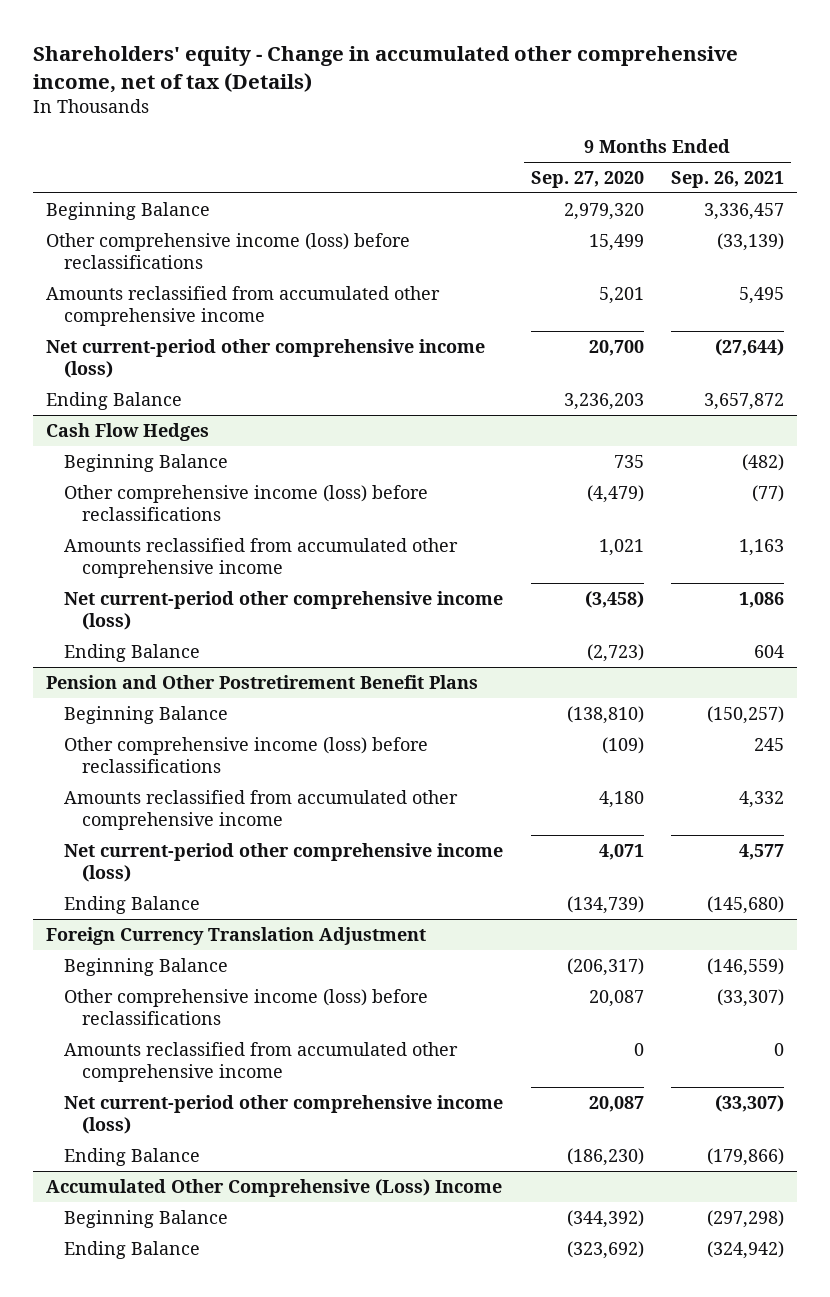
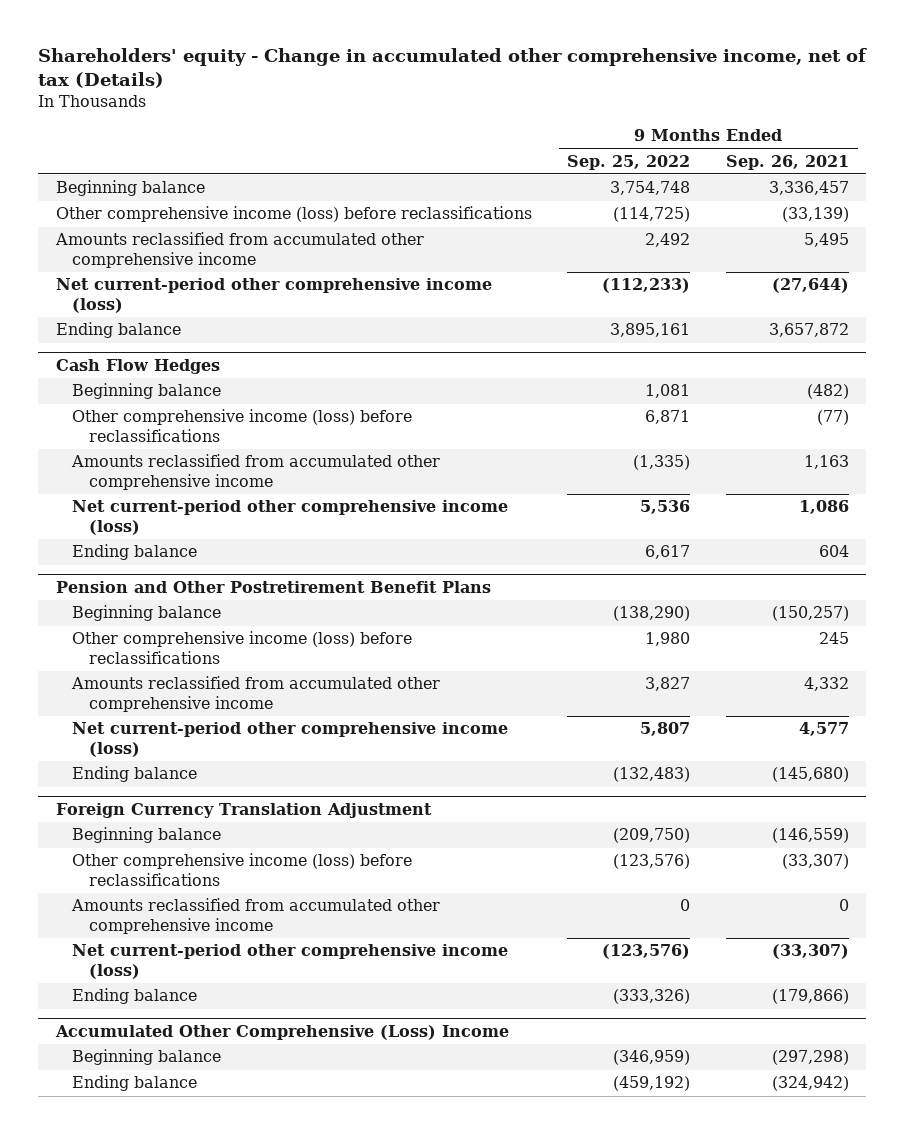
- | 9 Months Ended Sep. 27, 2020 | 9 Months Ended Sep. 26, 2021
+ | 9 Months Ended Sep. 25, 2022 | 9 Months Ended Sep. 26, 2021
- Beginning Balance | 2,979,320 | 3,336,457
+ Beginning balance | 3,754,748 | 3,336,457
- Ending Balance | 3,236,203 | 3,657,872
+ Ending balance | 3,895,161 | 3,657,872
@ Cash Flow Hedges
- Beginning Balance | 735 | (482)
+ Beginning balance | 1,081 | (482)
- Ending Balance | (2,723) | 604
+ Ending balance | 6,617 | 604
@ Pension and Other Postretirement Benefit Plans
- Beginning Balance | (138,810) | (150,257)
+ Beginning balance | (138,290) | (150,257)
- Ending Balance | (134,739) | (145,680)
+ Ending balance | (132,483) | (145,680)
@ Foreign Currency Translation Adjustment
- Beginning Balance | (206,317) | (146,559)
+ Beginning balance | (209,750) | (146,559)
- Ending Balance | (186,230) | (179,866)
+ Ending balance | (333,326) | (179,866)
@ Accumulated Other Comprehensive (Loss) Income
- Beginning Balance | (344,392) | (297,298)
- Ending Balance | (323,692) | (324,942)
+ Beginning balance | (346,959) | (297,298)
+ Ending balance | (459,192) | (324,942)

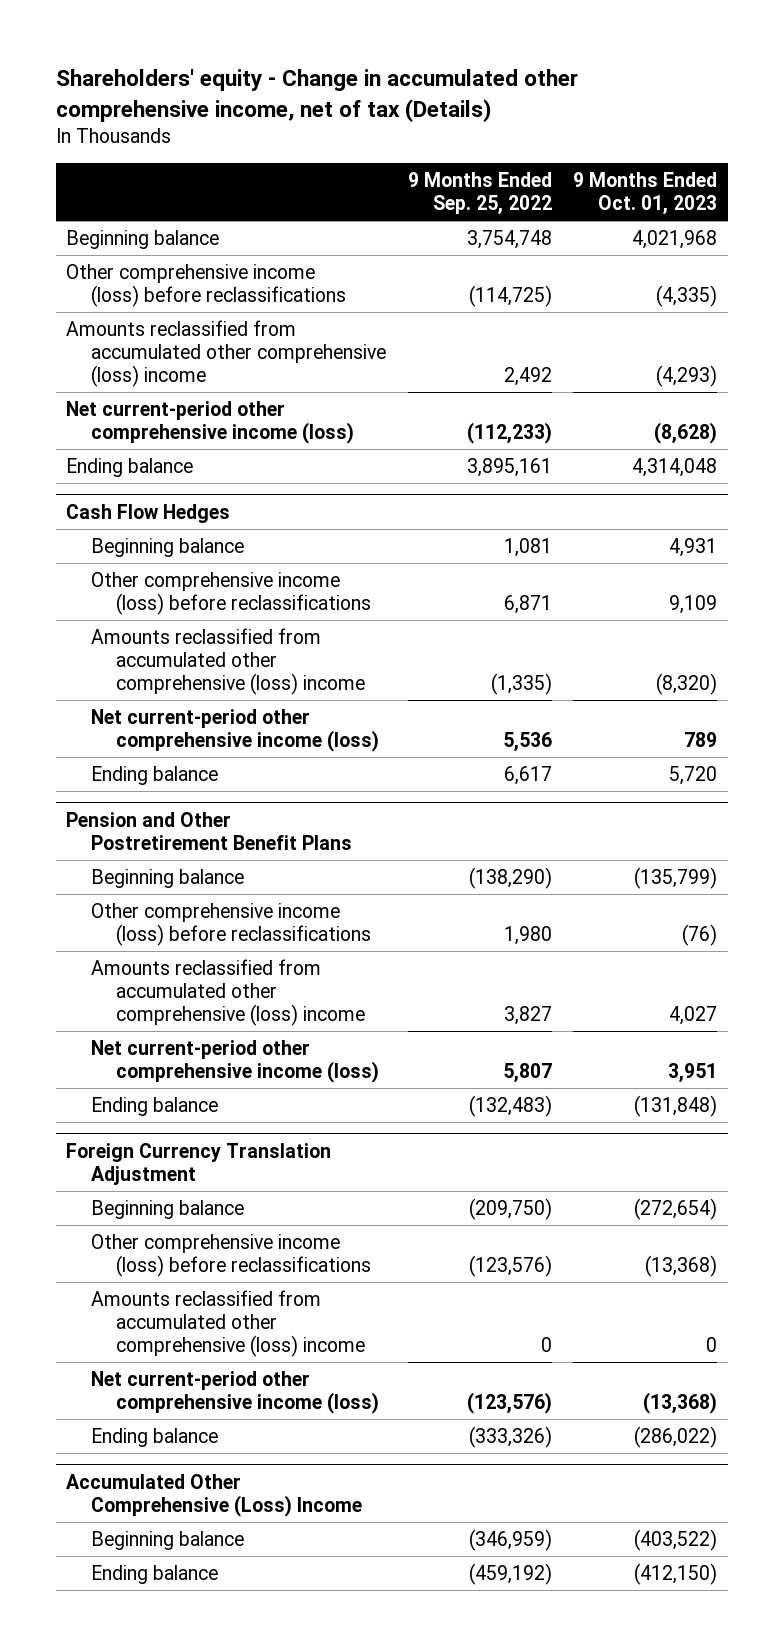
- | 9 Months Ended Sep. 25, 2022 | 9 Months Ended Sep. 26, 2021
+ | 9 Months Ended Sep. 25, 2022 | 9 Months Ended Oct. 01, 2023
- Amounts reclassified from accumulated other comprehensive income | 2,492 | 5,495
+ Amounts reclassified from accumulated other comprehensive (loss) income | 2,492 | (4,293)
@ Cash Flow Hedges
- Amounts reclassified from accumulated other comprehensive income | (1,335) | 1,163
+ Amounts reclassified from accumulated other comprehensive (loss) income | (1,335) | (8,320)
@ Pension and Other Postretirement Benefit Plans
- Amounts reclassified from accumulated other comprehensive income | 3,827 | 4,332
+ Amounts reclassified from accumulated other comprehensive (loss) income | 3,827 | 4,027
@ Foreign Currency Translation Adjustment
- Amounts reclassified from accumulated other comprehensive income | 0 | 0
+ Amounts reclassified from accumulated other comprehensive (loss) income | 0 | 0

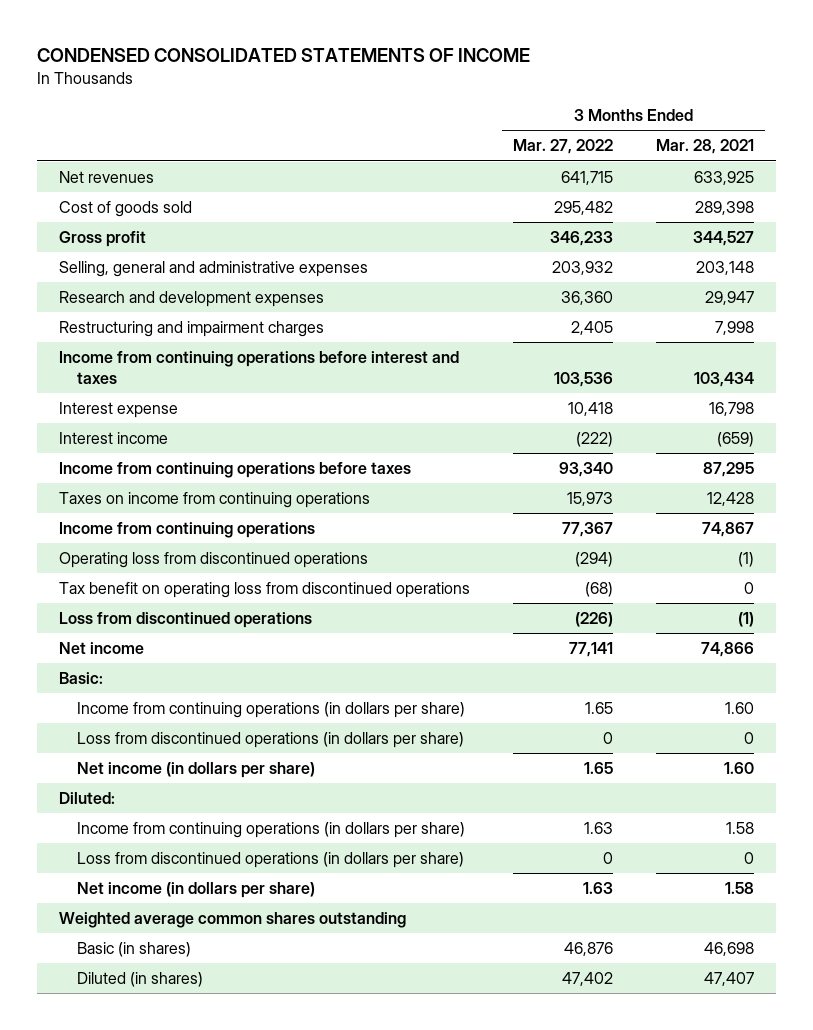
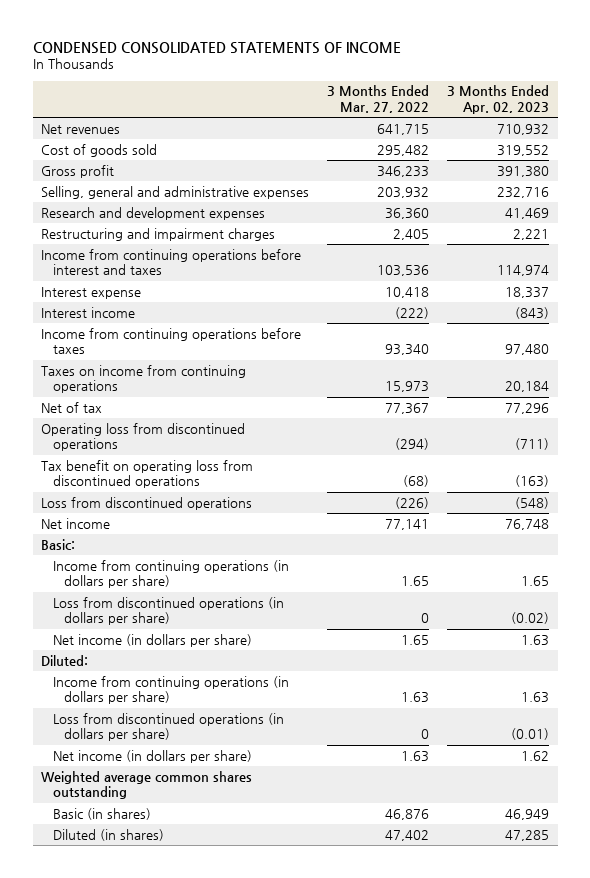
- | 3 Months Ended Mar. 27, 2022 | 3 Months Ended Mar. 28, 2021
+ | 3 Months Ended Mar. 27, 2022 | 3 Months Ended Apr. 02, 2023
- Income from continuing operations | 77,367 | 74,867
+ Net of tax | 77,367 | 77,296

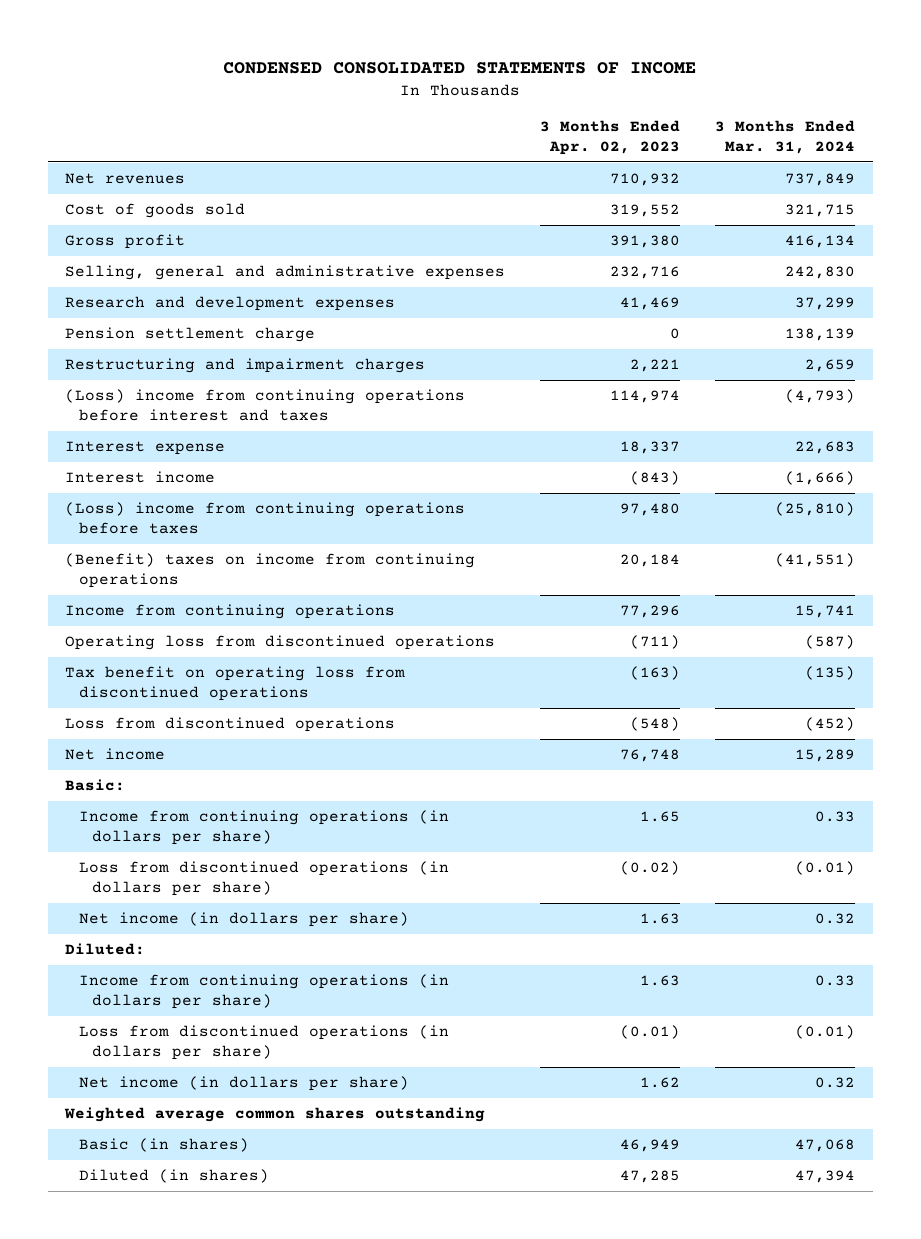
- | 3 Months Ended Mar. 27, 2022 | 3 Months Ended Apr. 02, 2023
+ | 3 Months Ended Apr. 02, 2023 | 3 Months Ended Mar. 31, 2024
+ Pension settlement charge | 0 | 138,139
- Income from continuing operations before interest and taxes | 103,536 | 114,974
+ (Loss) income from continuing operations before interest and taxes | 114,974 | (4,793)
- Income from continuing operations before taxes | 93,340 | 97,480
- Taxes on income from continuing operations | 15,973 | 20,184
- Net of tax | 77,367 | 77,296
+ (Loss) income from continuing operations before taxes | 97,480 | (25,810)
+ (Benefit) taxes on income from continuing operations | 20,184 | (41,551)
+ Income from continuing operations | 77,296 | 15,741

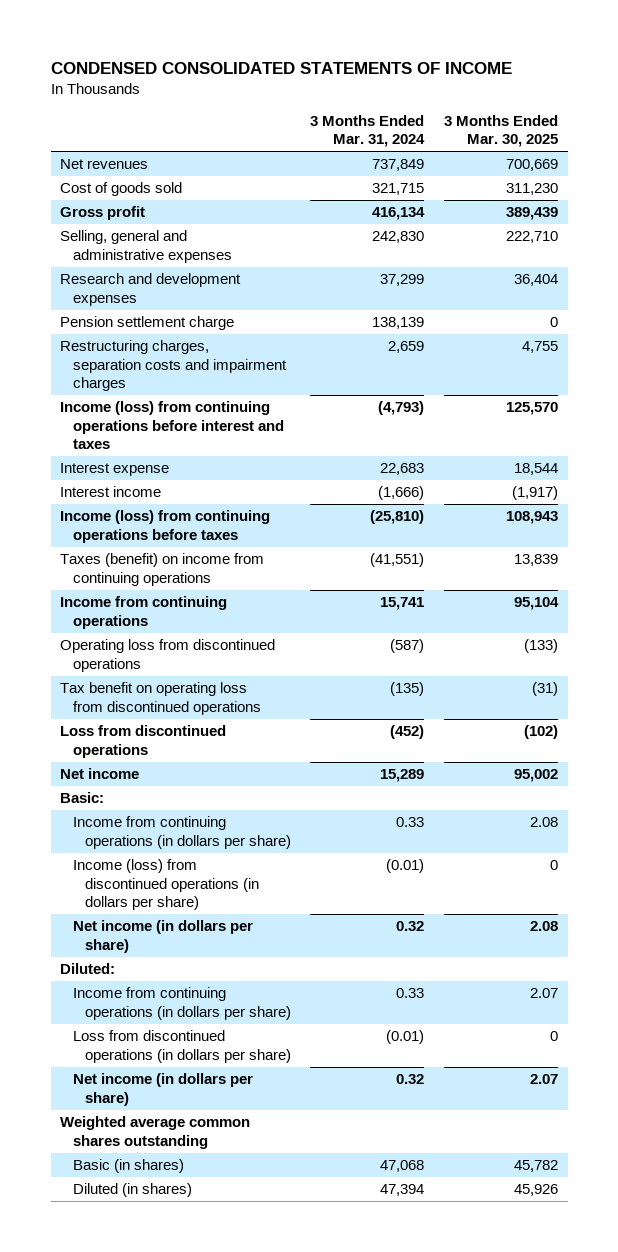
- | 3 Months Ended Apr. 02, 2023 | 3 Months Ended Mar. 31, 2024
+ | 3 Months Ended Mar. 31, 2024 | 3 Months Ended Mar. 30, 2025
- Restructuring and impairment charges | 2,221 | 2,659
- (Loss) income from continuing operations before interest and taxes | 114,974 | (4,793)
+ Restructuring charges, separation costs and impairment charges | 2,659 | 4,755
+ Income (loss) from continuing operations before interest and taxes | (4,793) | 125,570
- (Loss) income from continuing operations before taxes | 97,480 | (25,810)
- (Benefit) taxes on income from continuing operations | 20,184 | (41,551)
+ Income (loss) from continuing operations before taxes | (25,810) | 108,943
+ Taxes (benefit) on income from continuing operations | (41,551) | 13,839
- Loss from discontinued operations (in dollars per share) | (0.02) | (0.01)
+ Income (loss) from discontinued operations (in dollars per share) | (0.01) | 0

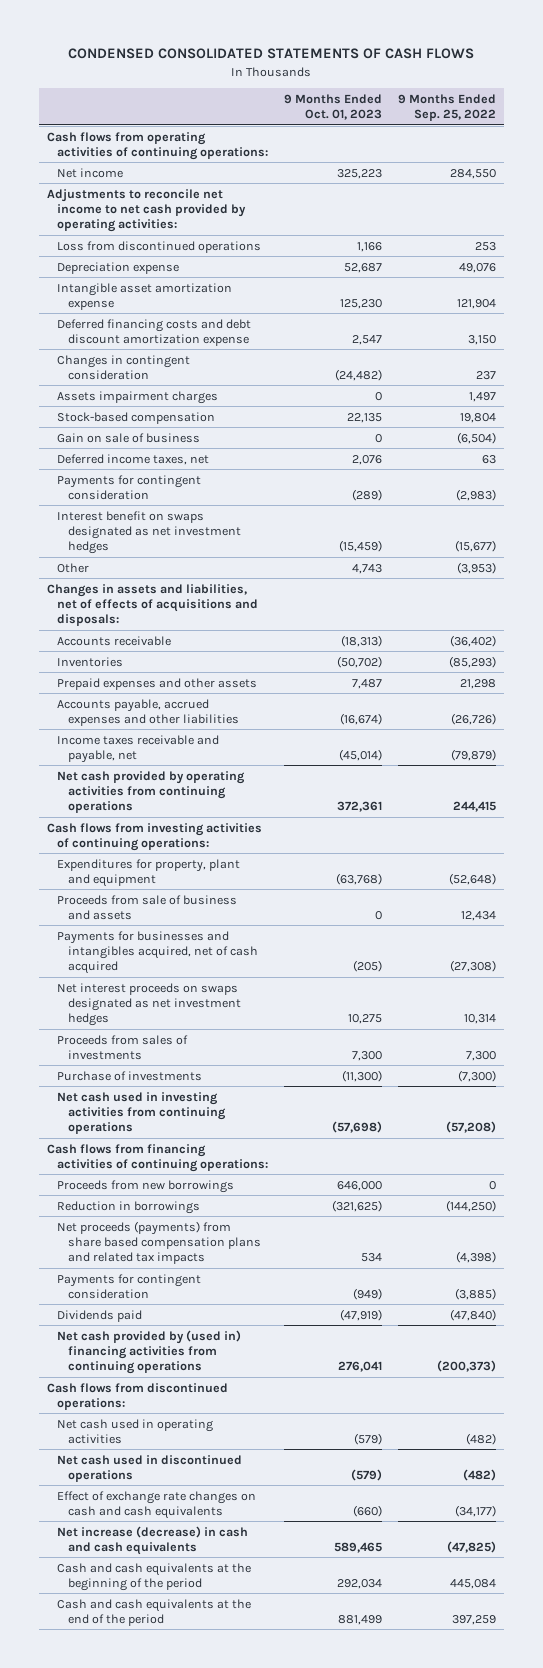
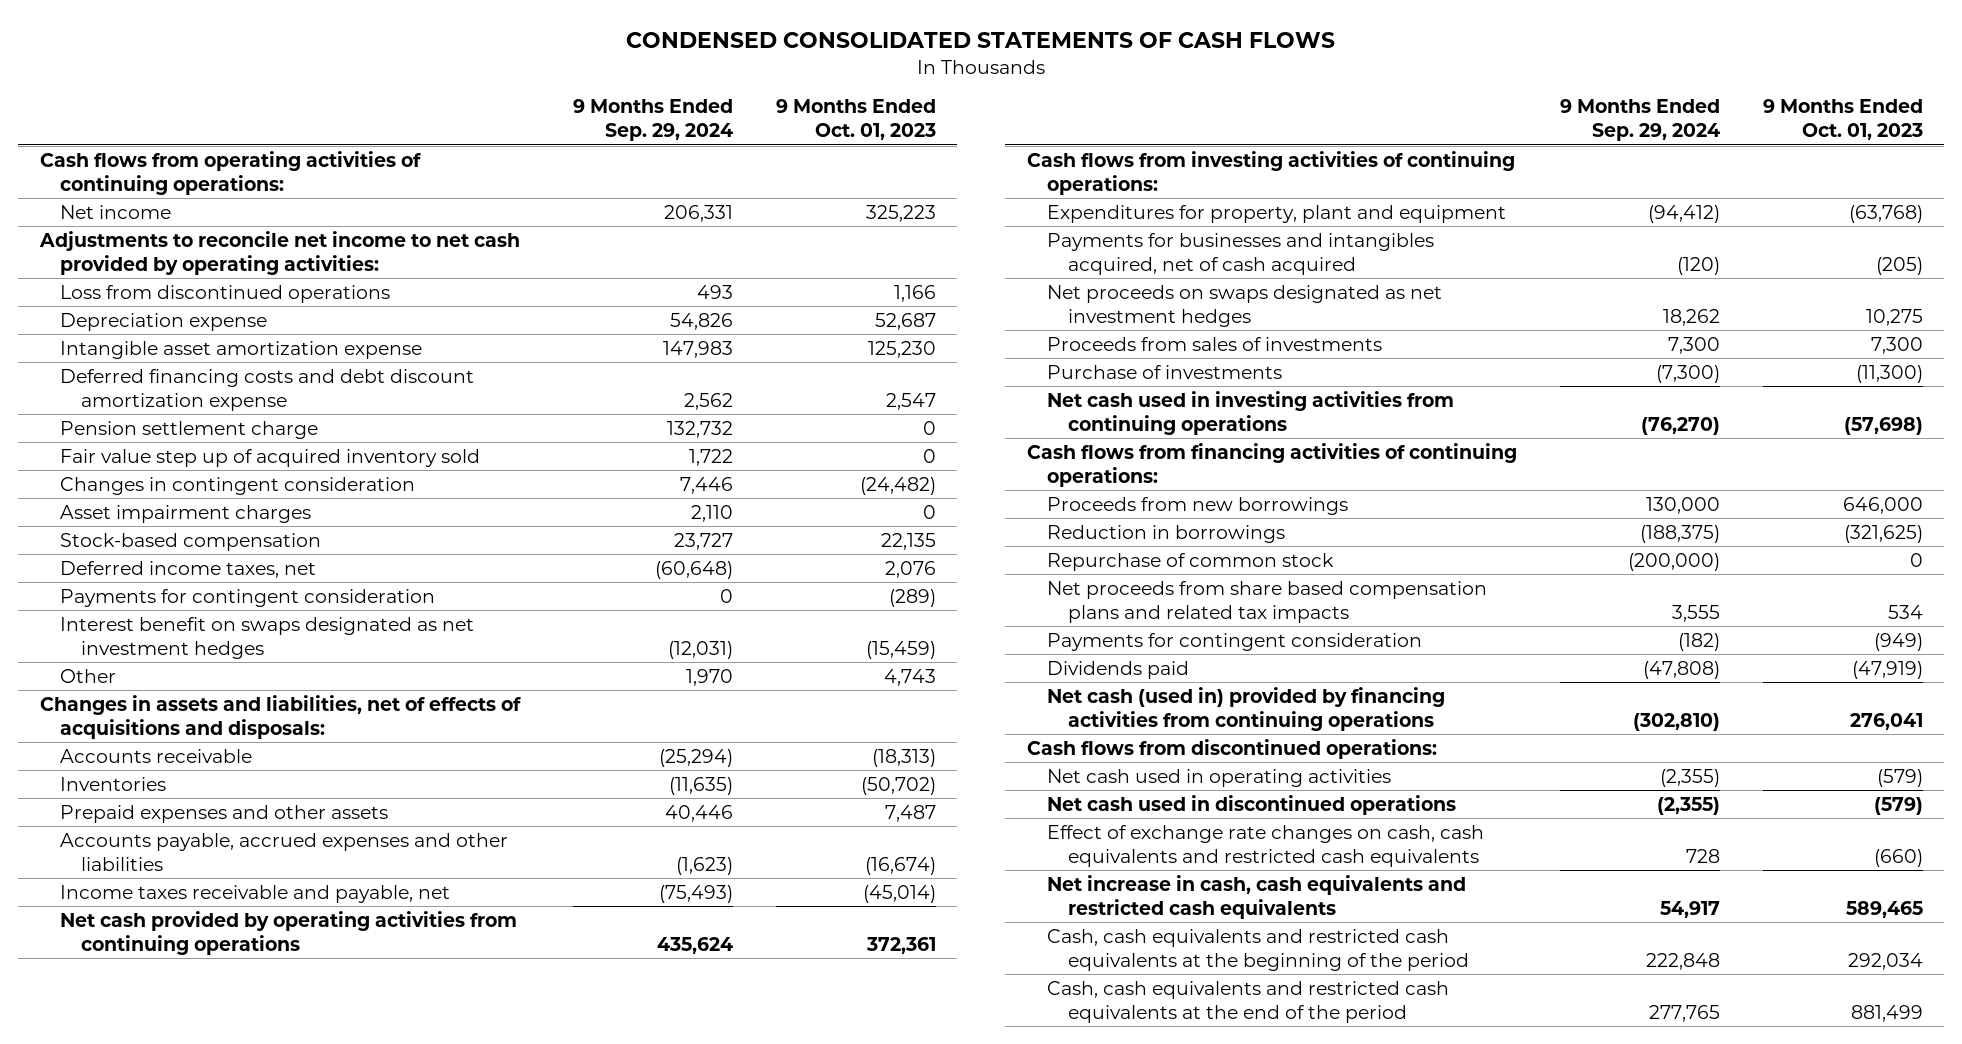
- | 9 Months Ended Oct. 01, 2023 | 9 Months Ended Sep. 25, 2022
+ | 9 Months Ended Sep. 29, 2024 | 9 Months Ended Oct. 01, 2023
+ Pension settlement charge | 132,732 | 0
+ Fair value step up of acquired inventory sold | 1,722 | 0
- Assets impairment charges | 0 | 1,497
+ Asset impairment charges | 2,110 | 0
- Gain on sale of business | 0 | (6,504)
- Proceeds from sale of business and assets | 0 | 12,434
- Net interest proceeds on swaps designated as net investment hedges | 10,275 | 10,314
+ Net proceeds on swaps designated as net investment hedges | 18,262 | 10,275
- Net proceeds (payments) from share based compensation plans and related tax impacts | 534 | (4,398)
+ Repurchase of common stock | (200,000) | 0
+ Net proceeds from share based compensation plans and related tax impacts | 3,555 | 534
- Net cash provided by (used in) financing activities from continuing operations | 276,041 | (200,373)
+ Net cash (used in) provided by financing activities from continuing operations | (302,810) | 276,041
- Effect of exchange rate changes on cash and cash equivalents | (660) | (34,177)
- Net increase (decrease) in cash and cash equivalents | 589,465 | (47,825)
- Cash and cash equivalents at the beginning of the period | 292,034 | 445,084
- Cash and cash equivalents at the end of the period | 881,499 | 397,259
+ Effect of exchange rate changes on cash, cash equivalents and restricted cash equivalents | 728 | (660)
+ Net increase in cash, cash equivalents and restricted cash equivalents | 54,917 | 589,465
+ Cash, cash equivalents and restricted cash equivalents at the beginning of the period | 222,848 | 292,034
+ Cash, cash equivalents and restricted cash equivalents at the end of the period | 277,765 | 881,499

